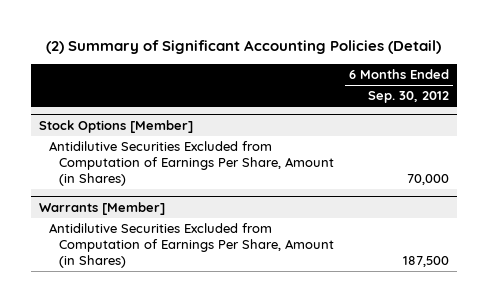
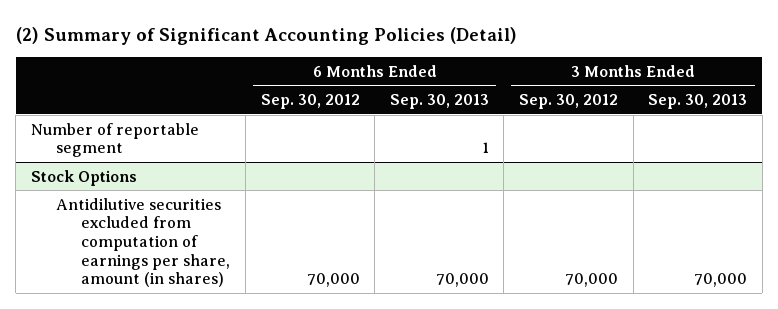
- | 6 Months Ended Sep. 30, 2012
+ | 6 Months Ended Sep. 30, 2012 | 6 Months Ended Sep. 30, 2013 | 3 Months Ended Sep. 30, 2012 | 3 Months Ended Sep. 30, 2013
- Stock Options [Member]
- Antidilutive Securities Excluded from Computation of Earnings Per Share, Amount (in Shares) | 70,000
- Warrants [Member]
- Antidilutive Securities Excluded from Computation of Earnings Per Share, Amount (in Shares) | 187,500
+ Number of reportable segment | | 1 | |
+ Stock Options
+ Antidilutive securities excluded from computation of earnings per share, amount (in shares) | 70,000 | 70,000 | 70,000 | 70,000

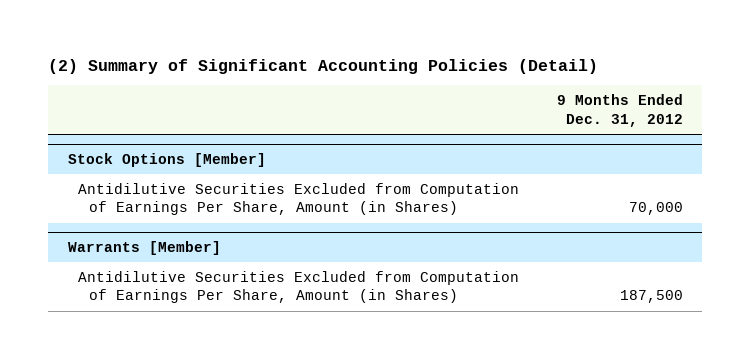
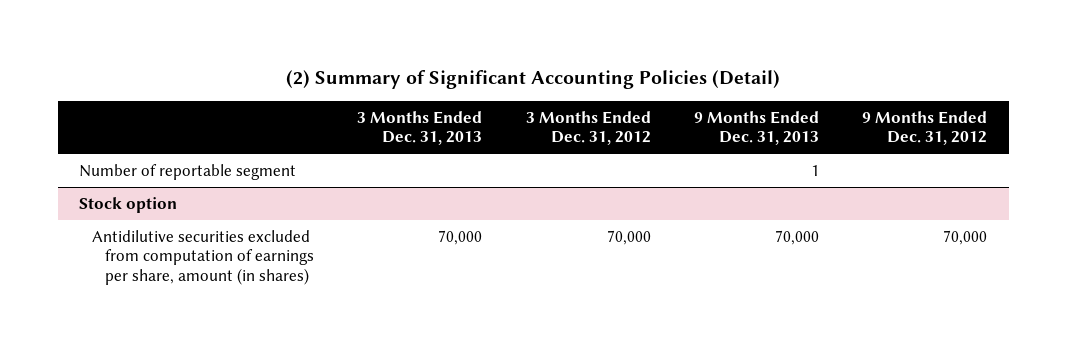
- | 9 Months Ended Dec. 31, 2012
+ | 3 Months Ended Dec. 31, 2013 | 3 Months Ended Dec. 31, 2012 | 9 Months Ended Dec. 31, 2013 | 9 Months Ended Dec. 31, 2012
- Stock Options [Member]
- Antidilutive Securities Excluded from Computation of Earnings Per Share, Amount (in Shares) | 70,000
- Warrants [Member]
- Antidilutive Securities Excluded from Computation of Earnings Per Share, Amount (in Shares) | 187,500
+ Number of reportable segment | | | 1 |
+ Stock option
+ Antidilutive securities excluded from computation of earnings per share, amount (in shares) | 70,000 | 70,000 | 70,000 | 70,000

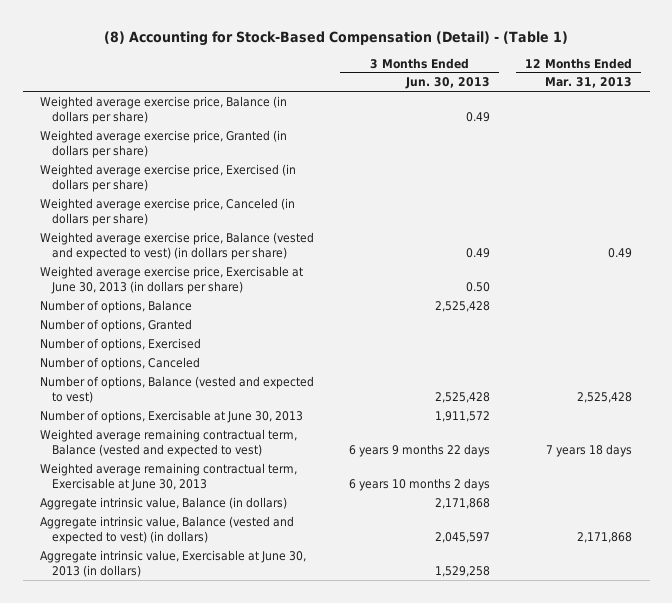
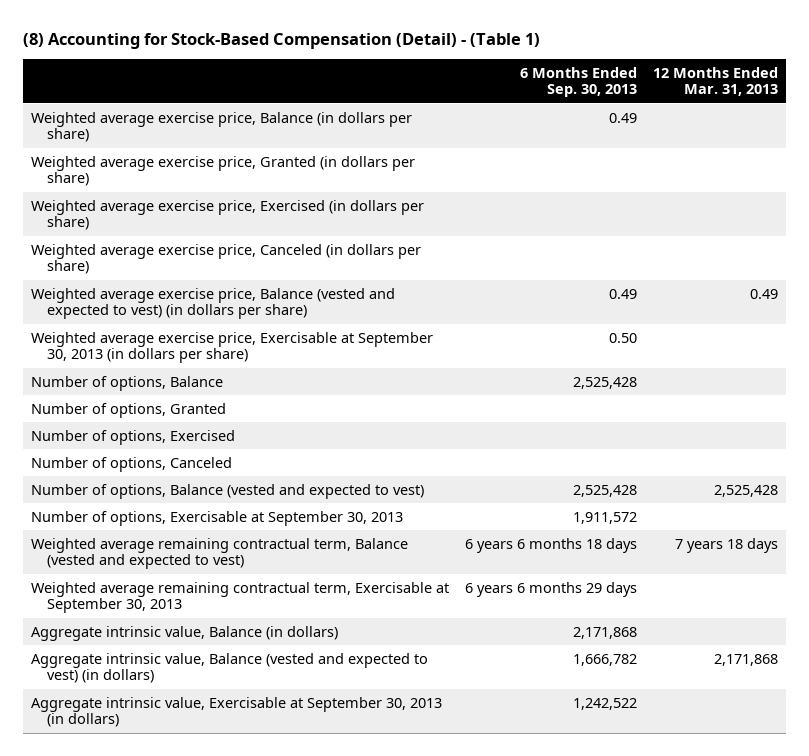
- | 3 Months Ended Jun. 30, 2013 | 12 Months Ended Mar. 31, 2013
+ | 6 Months Ended Sep. 30, 2013 | 12 Months Ended Mar. 31, 2013
- Weighted average exercise price, Exercisable at June 30, 2013 (in dollars per share) | 0.50 |
+ Weighted average exercise price, Exercisable at September 30, 2013 (in dollars per share) | 0.50 |
- Number of options, Exercisable at June 30, 2013 | 1,911,572 |
+ Number of options, Exercisable at September 30, 2013 | 1,911,572 |
- Weighted average remaining contractual term, Exercisable at June 30, 2013 | 6 years 10 months 2 days |
+ Weighted average remaining contractual term, Exercisable at September 30, 2013 | 6 years 6 months 29 days |
- Aggregate intrinsic value, Exercisable at June 30, 2013 (in dollars) | 1,529,258 |
+ Aggregate intrinsic value, Exercisable at September 30, 2013 (in dollars) | 1,242,522 |

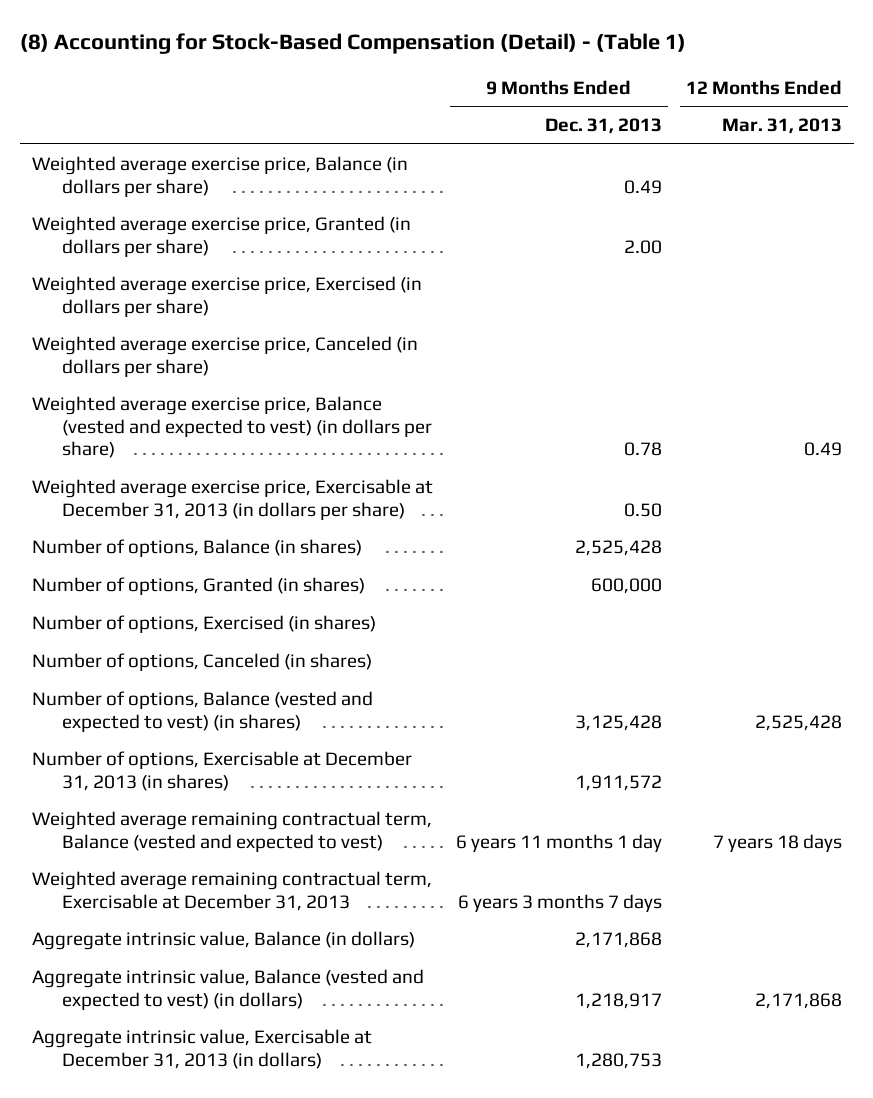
- | 6 Months Ended Sep. 30, 2013 | 12 Months Ended Mar. 31, 2013
+ | 9 Months Ended Dec. 31, 2013 | 12 Months Ended Mar. 31, 2013
- Weighted average exercise price, Exercisable at September 30, 2013 (in dollars per share) | 0.50 |
- Number of options, Balance | 2,525,428 |
- Number of options, Granted
- Number of options, Exercised
- Number of options, Canceled
- Number of options, Balance (vested and expected to vest) | 2,525,428 | 2,525,428
- Number of options, Exercisable at September 30, 2013 | 1,911,572 |
+ Weighted average exercise price, Exercisable at December 31, 2013 (in dollars per share) | 0.50 |
+ Number of options, Balance (in shares) | 2,525,428 |
+ Number of options, Granted (in shares) | 600,000 |
+ Number of options, Exercised (in shares)
+ Number of options, Canceled (in shares)
+ Number of options, Balance (vested and expected to vest) (in shares) | 3,125,428 | 2,525,428
+ Number of options, Exercisable at December 31, 2013 (in shares) | 1,911,572 |
- Weighted average remaining contractual term, Exercisable at September 30, 2013 | 6 years 6 months 29 days |
+ Weighted average remaining contractual term, Exercisable at December 31, 2013 | 6 years 3 months 7 days |
- Aggregate intrinsic value, Exercisable at September 30, 2013 (in dollars) | 1,242,522 |
+ Aggregate intrinsic value, Exercisable at December 31, 2013 (in dollars) | 1,280,753 |

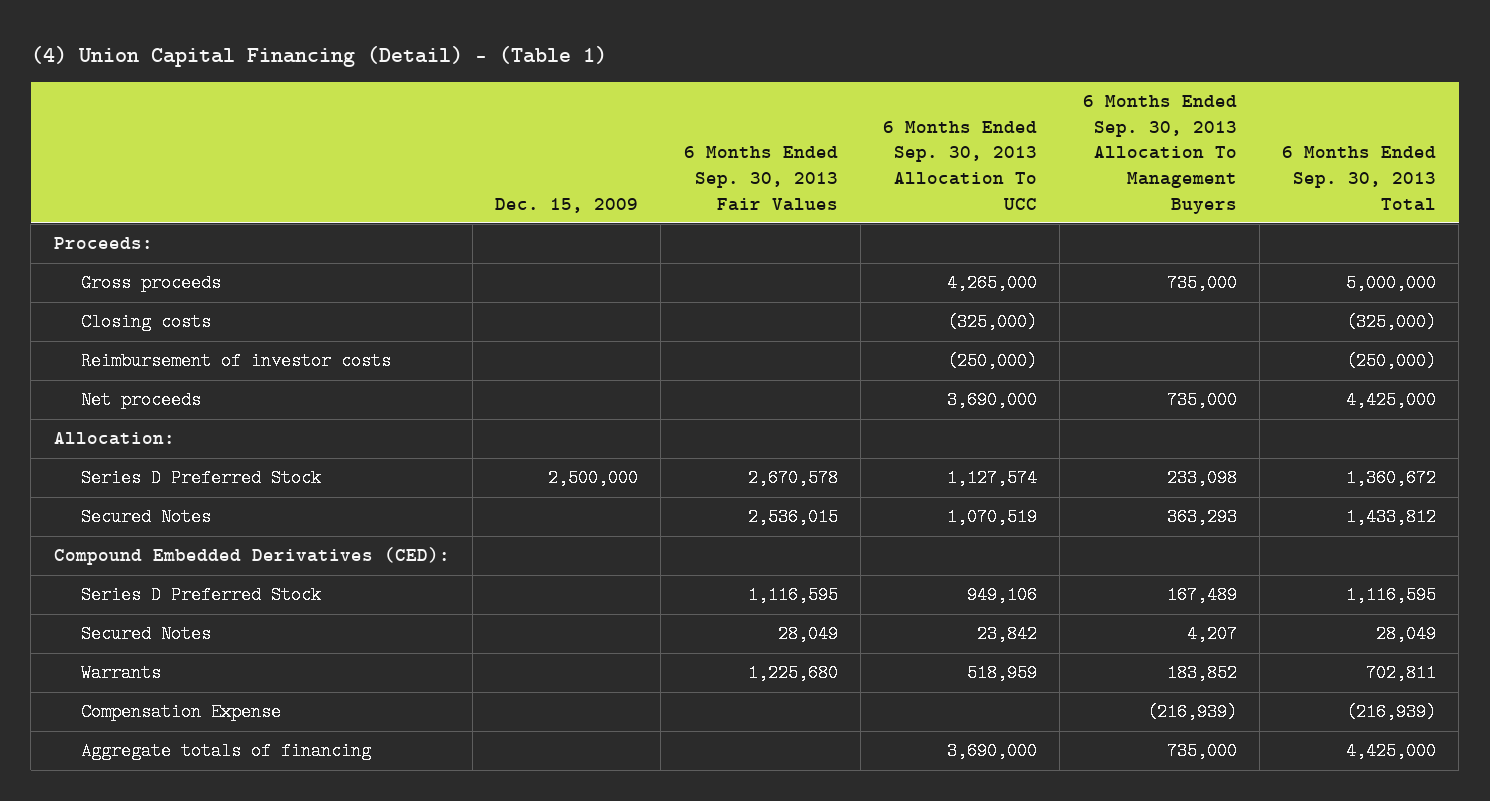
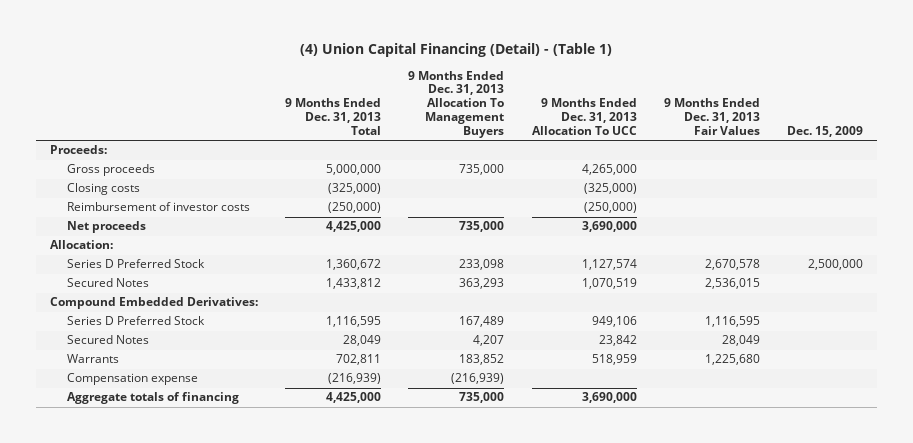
- | Dec. 15, 2009 | 6 Months Ended Sep. 30, 2013 Fair Values | 6 Months Ended Sep. 30, 2013 Allocation To UCC | 6 Months Ended Sep. 30, 2013 Allocation To Management Buyers | 6 Months Ended Sep. 30, 2013 Total
+ | 9 Months Ended Dec. 31, 2013 Total | 9 Months Ended Dec. 31, 2013 Allocation To Management Buyers | 9 Months Ended Dec. 31, 2013 Allocation To UCC | 9 Months Ended Dec. 31, 2013 Fair Values | Dec. 15, 2009
- Compound Embedded Derivatives (CED):
+ Compound Embedded Derivatives:
- Compensation Expense | | | | (216,939) | (216,939)
+ Compensation expense | (216,939) | (216,939) | | |

